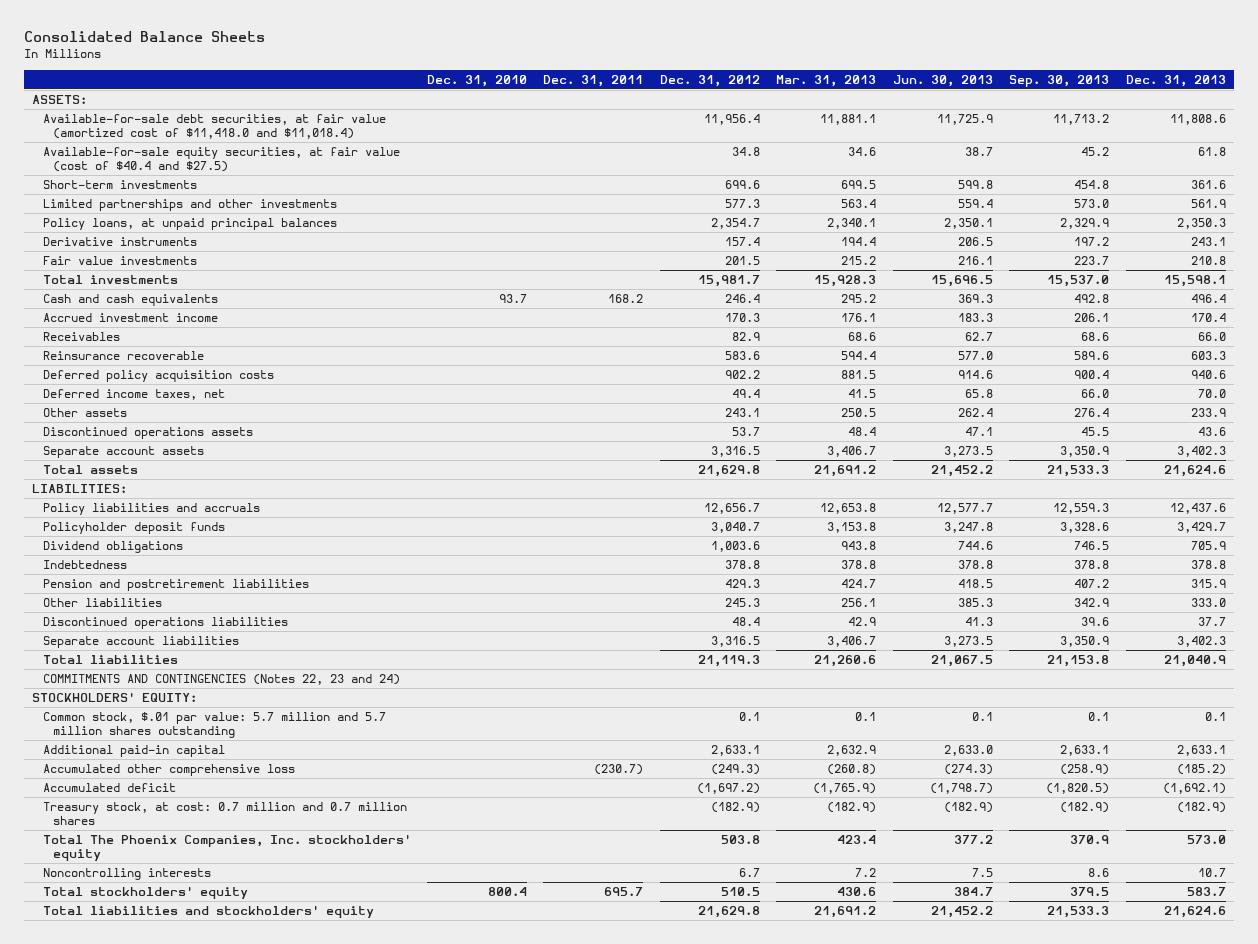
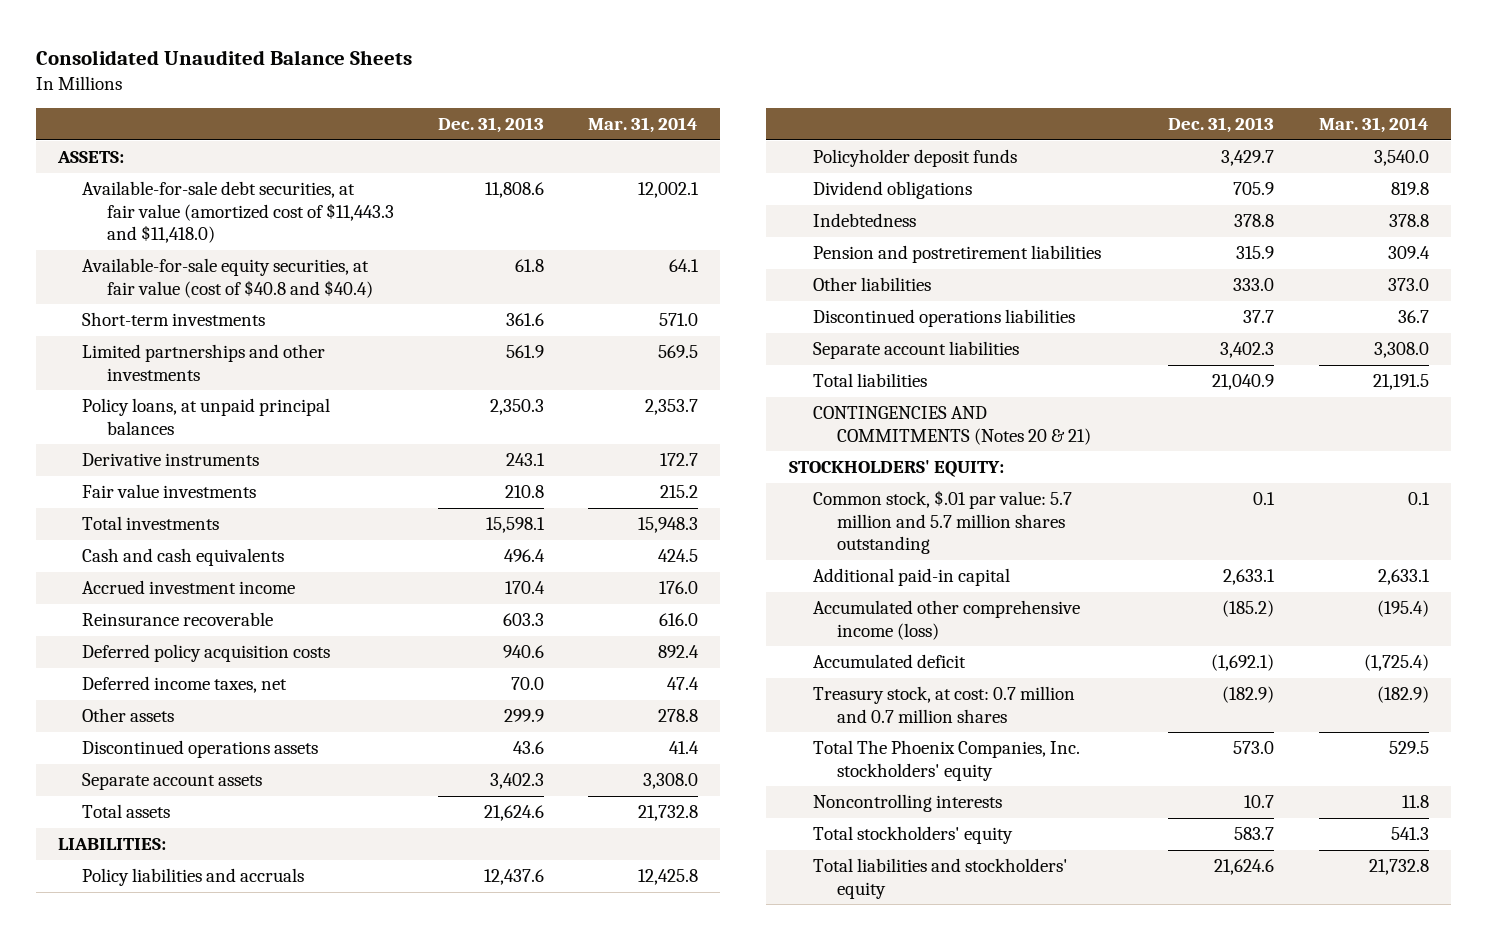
- Consolidated Balance Sheets
+ Consolidated Unaudited Balance Sheets
- | Dec. 31, 2010 | Dec. 31, 2011 | Dec. 31, 2012 | Mar. 31, 2013 | Jun. 30, 2013 | Sep. 30, 2013 | Dec. 31, 2013
+ | Dec. 31, 2013 | Mar. 31, 2014
- Available-for-sale debt securities, at fair value (amortized cost of $11,418.0 and $11,018.4) | | | 11,956.4 | 11,881.1 | 11,725.9 | 11,713.2 | 11,808.6
- Available-for-sale equity securities, at fair value (cost of $40.4 and $27.5) | | | 34.8 | 34.6 | 38.7 | 45.2 | 61.8
+ Available-for-sale debt securities, at fair value (amortized cost of $11,443.3 and $11,418.0) | 11,808.6 | 12,002.1
+ Available-for-sale equity securities, at fair value (cost of $40.8 and $40.4) | 61.8 | 64.1
- Receivables | | | 82.9 | 68.6 | 62.7 | 68.6 | 66.0
- Other assets | | | 243.1 | 250.5 | 262.4 | 276.4 | 233.9
+ Other assets | 299.9 | 278.8
- COMMITMENTS AND CONTINGENCIES (Notes 22, 23 and 24)
+ CONTINGENCIES AND COMMITMENTS (Notes 20 & 21)
- Accumulated other comprehensive loss | | (230.7) | (249.3) | (260.8) | (274.3) | (258.9) | (185.2)
+ Accumulated other comprehensive income (loss) | (185.2) | (195.4)

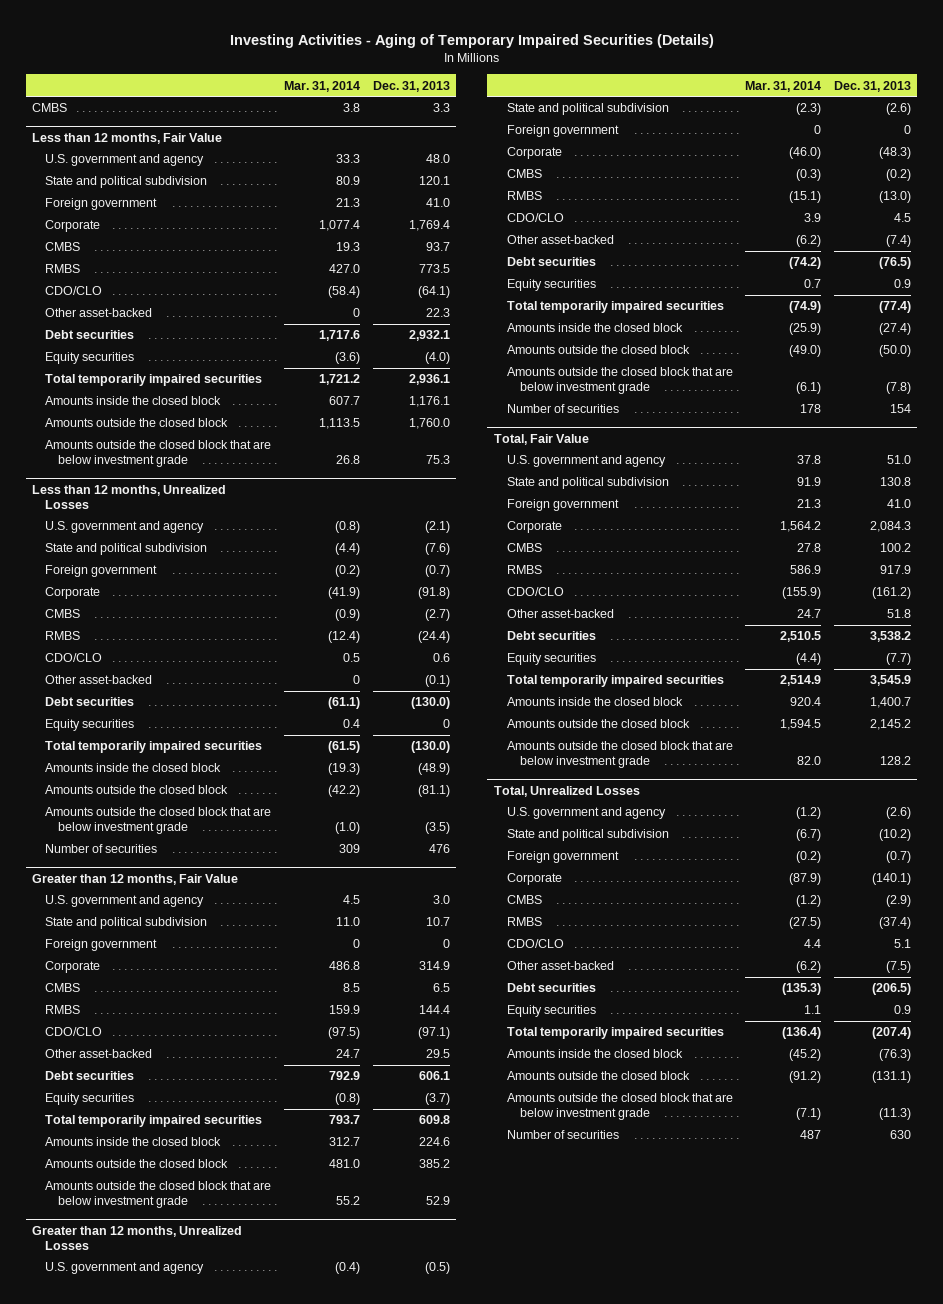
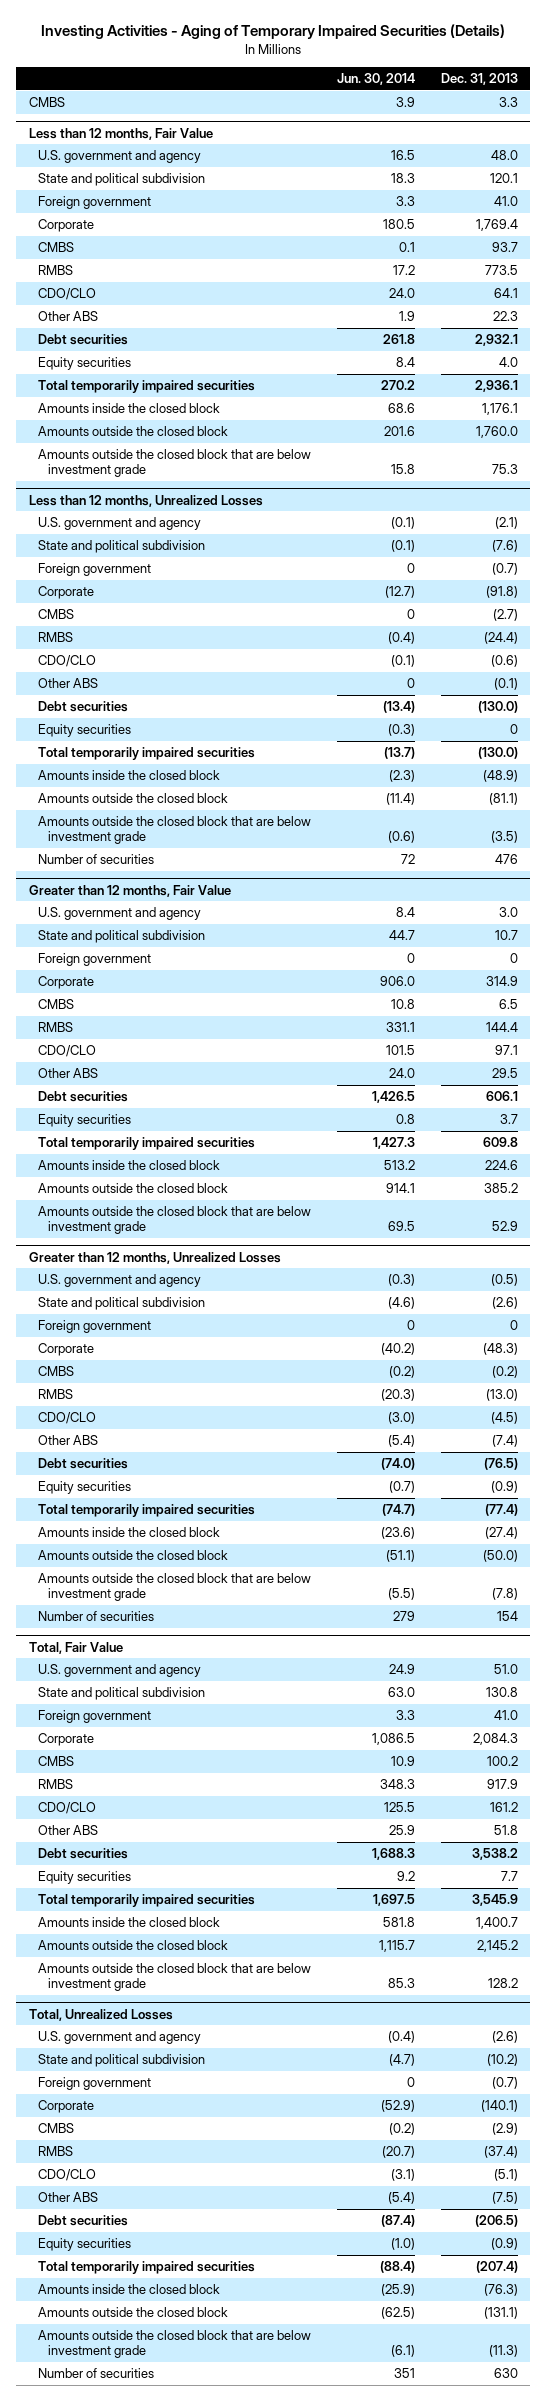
- | Mar. 31, 2014 | Dec. 31, 2013
+ | Jun. 30, 2014 | Dec. 31, 2013
@ Less than 12 months, Fair Value
- CDO/CLO | (58.4) | (64.1)
- Other asset-backed | 0 | 22.3
+ CDO/CLO | 24.0 | 64.1
+ Other ABS | 1.9 | 22.3
- Equity securities | (3.6) | (4.0)
+ Equity securities | 8.4 | 4.0
@ Less than 12 months, Unrealized Losses
- CDO/CLO | 0.5 | 0.6
- Other asset-backed | 0 | (0.1)
+ CDO/CLO | (0.1) | (0.6)
+ Other ABS | 0 | (0.1)
@ Greater than 12 months, Fair Value
- CDO/CLO | (97.5) | (97.1)
- Other asset-backed | 24.7 | 29.5
+ CDO/CLO | 101.5 | 97.1
+ Other ABS | 24.0 | 29.5
- Equity securities | (0.8) | (3.7)
+ Equity securities | 0.8 | 3.7
@ Greater than 12 months, Unrealized Losses
- CDO/CLO | 3.9 | 4.5
- Other asset-backed | (6.2) | (7.4)
+ CDO/CLO | (3.0) | (4.5)
+ Other ABS | (5.4) | (7.4)
- Equity securities | 0.7 | 0.9
+ Equity securities | (0.7) | (0.9)
@ Total, Fair Value
- CDO/CLO | (155.9) | (161.2)
- Other asset-backed | 24.7 | 51.8
+ CDO/CLO | 125.5 | 161.2
+ Other ABS | 25.9 | 51.8
- Equity securities | (4.4) | (7.7)
+ Equity securities | 9.2 | 7.7
@ Total, Unrealized Losses
- CDO/CLO | 4.4 | 5.1
- Other asset-backed | (6.2) | (7.5)
+ CDO/CLO | (3.1) | (5.1)
+ Other ABS | (5.4) | (7.5)
- Equity securities | 1.1 | 0.9
+ Equity securities | (1.0) | (0.9)

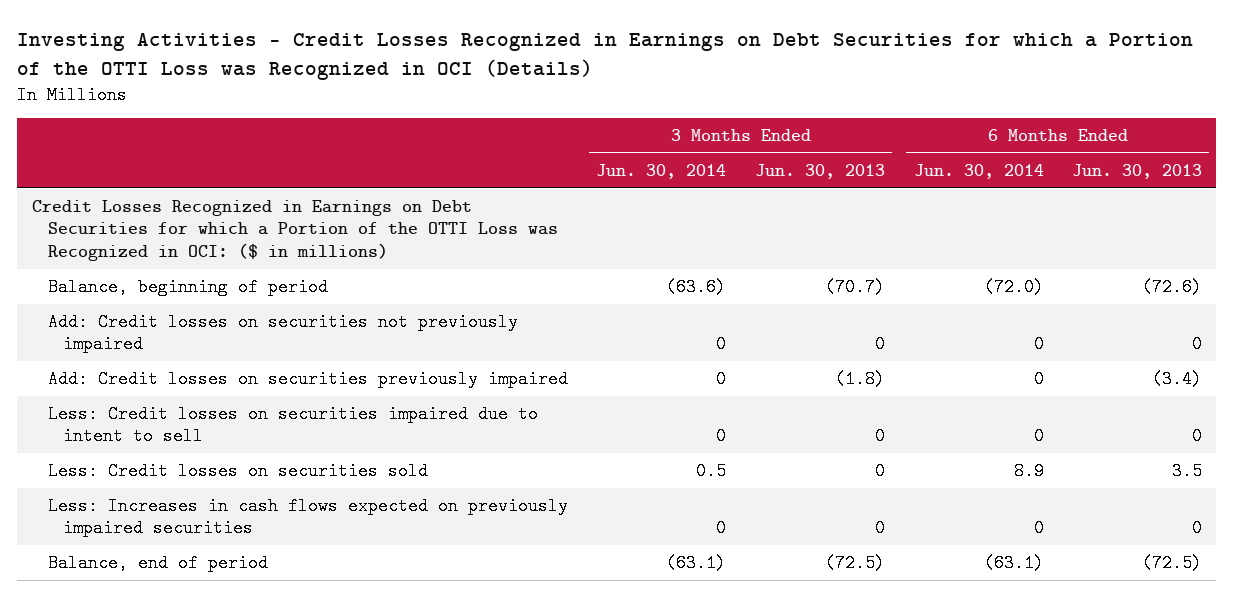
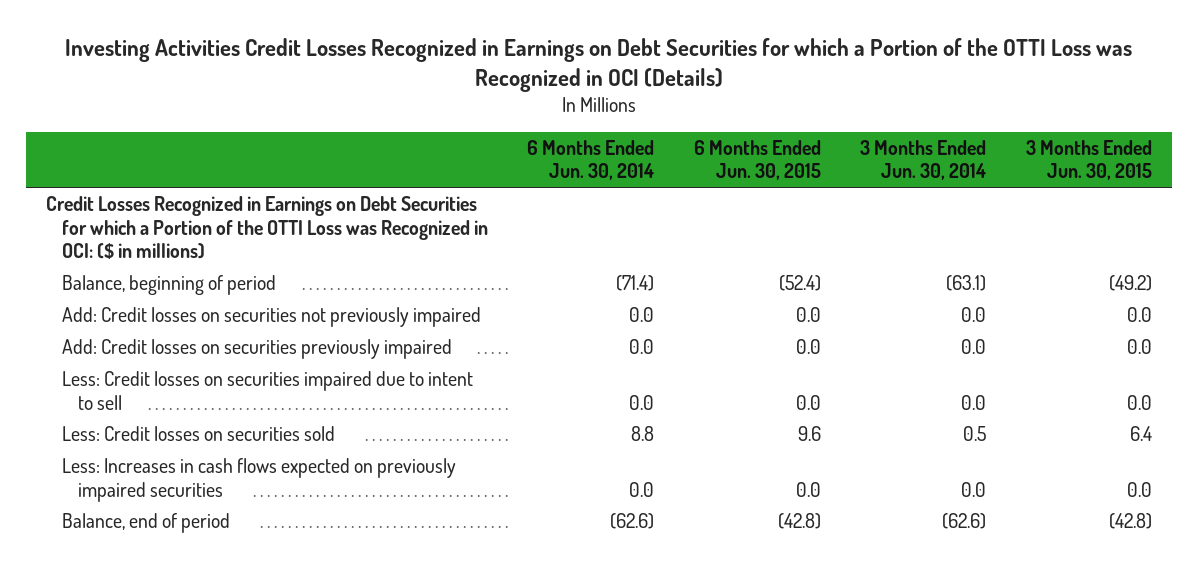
- Investing Activities - Credit Losses Recognized in Earnings on Debt Securities for which a Portion of the OTTI Loss was Recognized in OCI (Details)
+ Investing Activities Credit Losses Recognized in Earnings on Debt Securities for which a Portion of the OTTI Loss was Recognized in OCI (Details)
- | 3 Months Ended Jun. 30, 2014 | 3 Months Ended Jun. 30, 2013 | 6 Months Ended Jun. 30, 2014 | 6 Months Ended Jun. 30, 2013
+ | 6 Months Ended Jun. 30, 2014 | 6 Months Ended Jun. 30, 2015 | 3 Months Ended Jun. 30, 2014 | 3 Months Ended Jun. 30, 2015
- Balance, beginning of period | (63.6) | (70.7) | (72.0) | (72.6)
- Add: Credit losses on securities not previously impaired | 0 | 0 | 0 | 0
- Add: Credit losses on securities previously impaired | 0 | (1.8) | 0 | (3.4)
- Less: Credit losses on securities impaired due to intent to sell | 0 | 0 | 0 | 0
- Less: Credit losses on securities sold | 0.5 | 0 | 8.9 | 3.5
- Less: Increases in cash flows expected on previously impaired securities | 0 | 0 | 0 | 0
- Balance, end of period | (63.1) | (72.5) | (63.1) | (72.5)
+ Balance, beginning of period | (71.4) | (52.4) | (63.1) | (49.2)
+ Add: Credit losses on securities not previously impaired | 0.0 | 0.0 | 0.0 | 0.0
+ Add: Credit losses on securities previously impaired | 0.0 | 0.0 | 0.0 | 0.0
+ Less: Credit losses on securities impaired due to intent to sell | 0.0 | 0.0 | 0.0 | 0.0
+ Less: Credit losses on securities sold | 8.8 | 9.6 | 0.5 | 6.4
+ Less: Increases in cash flows expected on previously impaired securities | 0.0 | 0.0 | 0.0 | 0.0
+ Balance, end of period | (62.6) | (42.8) | (62.6) | (42.8)

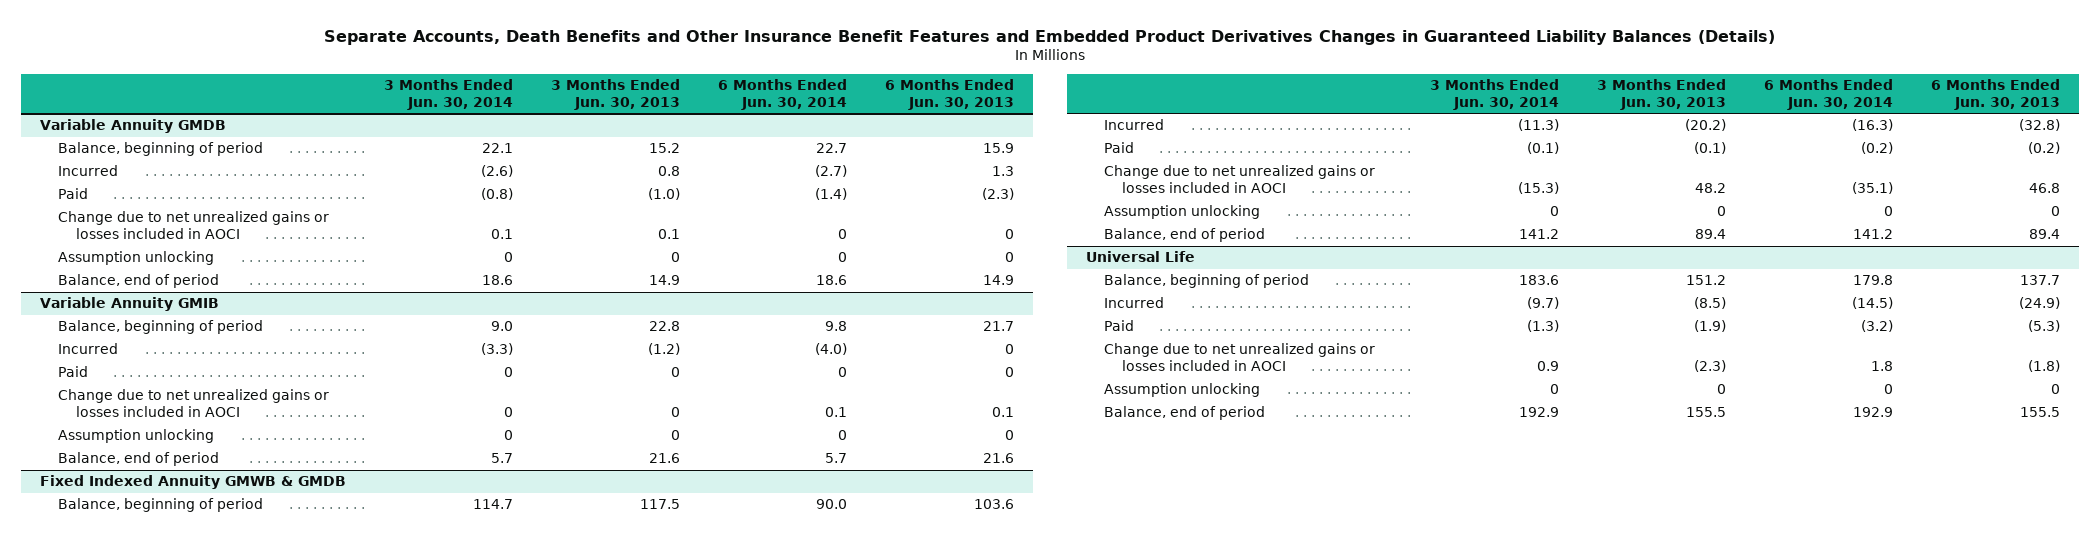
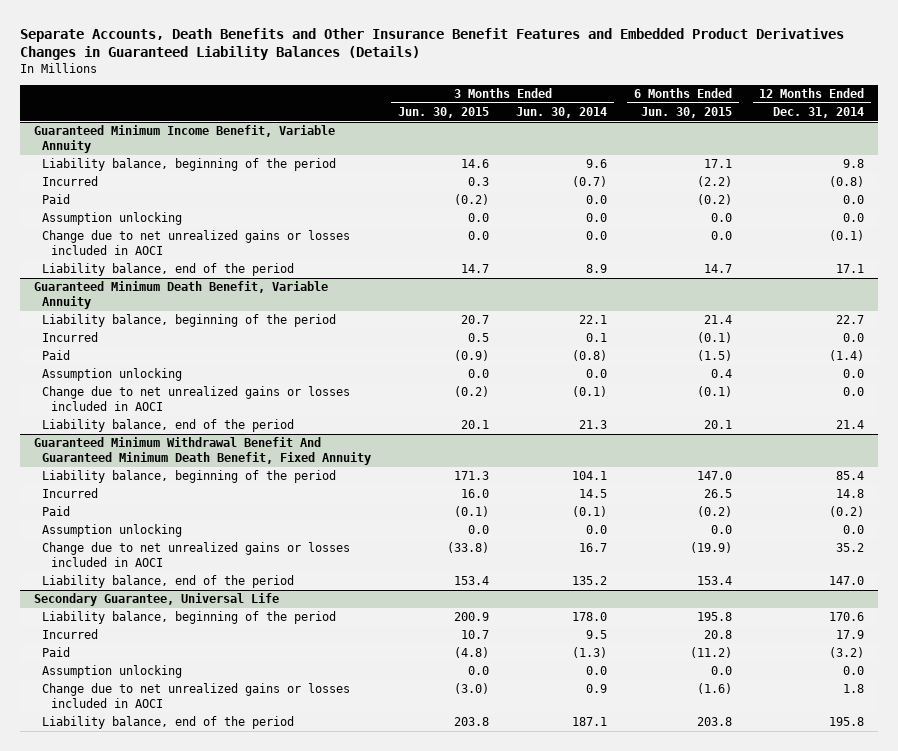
- | 3 Months Ended Jun. 30, 2014 | 3 Months Ended Jun. 30, 2013 | 6 Months Ended Jun. 30, 2014 | 6 Months Ended Jun. 30, 2013
+ | 3 Months Ended Jun. 30, 2015 | 3 Months Ended Jun. 30, 2014 | 6 Months Ended Jun. 30, 2015 | 12 Months Ended Dec. 31, 2014
- Variable Annuity GMDB
- Balance, beginning of period | 22.1 | 15.2 | 22.7 | 15.9
- Incurred | (2.6) | 0.8 | (2.7) | 1.3
+ Guaranteed Minimum Income Benefit, Variable Annuity
+ Liability balance, beginning of the period | 14.6 | 9.6 | 17.1 | 9.8
+ Incurred | 0.3 | (0.7) | (2.2) | (0.8)
+ Paid | (0.2) | 0.0 | (0.2) | 0.0
+ Assumption unlocking | 0.0 | 0.0 | 0.0 | 0.0
+ Change due to net unrealized gains or losses included in AOCI | 0.0 | 0.0 | 0.0 | (0.1)
+ Liability balance, end of the period | 14.7 | 8.9 | 14.7 | 17.1
+ Guaranteed Minimum Death Benefit, Variable Annuity
+ Liability balance, beginning of the period | 20.7 | 22.1 | 21.4 | 22.7
+ Incurred | 0.5 | 0.1 | (0.1) | 0.0
- Change due to net unrealized gains or losses included in AOCI | 0.1 | 0.1 | 0 | 0
- Assumption unlocking | 0 | 0 | 0 | 0
- Balance, end of period | 18.6 | 14.9 | 18.6 | 14.9
- Variable Annuity GMIB
- Balance, beginning of period | 9.0 | 22.8 | 9.8 | 21.7
- Incurred | (3.3) | (1.2) | (4.0) | 0
- Paid | 0 | 0 | 0 | 0
- Change due to net unrealized gains or losses included in AOCI | 0 | 0 | 0.1 | 0.1
- Assumption unlocking | 0 | 0 | 0 | 0
- Balance, end of period | 5.7 | 21.6 | 5.7 | 21.6
- Fixed Indexed Annuity GMWB & GMDB
- Balance, beginning of period | 114.7 | 117.5 | 90.0 | 103.6
- Incurred | (11.3) | (20.2) | (16.3) | (32.8)
+ Assumption unlocking | 0.0 | 0.0 | 0.4 | 0.0
+ Change due to net unrealized gains or losses included in AOCI | (0.2) | (0.1) | (0.1) | 0.0
+ Liability balance, end of the period | 20.1 | 21.3 | 20.1 | 21.4
+ Guaranteed Minimum Withdrawal Benefit And Guaranteed Minimum Death Benefit, Fixed Annuity
+ Liability balance, beginning of the period | 171.3 | 104.1 | 147.0 | 85.4
+ Incurred | 16.0 | 14.5 | 26.5 | 14.8
- Change due to net unrealized gains or losses included in AOCI | (15.3) | 48.2 | (35.1) | 46.8
- Assumption unlocking | 0 | 0 | 0 | 0
- Balance, end of period | 141.2 | 89.4 | 141.2 | 89.4
- Universal Life
- Balance, beginning of period | 183.6 | 151.2 | 179.8 | 137.7
- Incurred | (9.7) | (8.5) | (14.5) | (24.9)
+ Assumption unlocking | 0.0 | 0.0 | 0.0 | 0.0
+ Change due to net unrealized gains or losses included in AOCI | (33.8) | 16.7 | (19.9) | 35.2
+ Liability balance, end of the period | 153.4 | 135.2 | 153.4 | 147.0
+ Secondary Guarantee, Universal Life
+ Liability balance, beginning of the period | 200.9 | 178.0 | 195.8 | 170.6
+ Incurred | 10.7 | 9.5 | 20.8 | 17.9
+ Assumption unlocking | 0.0 | 0.0 | 0.0 | 0.0
- Assumption unlocking | 0 | 0 | 0 | 0
- Balance, end of period | 192.9 | 155.5 | 192.9 | 155.5
+ Liability balance, end of the period | 203.8 | 187.1 | 203.8 | 195.8

